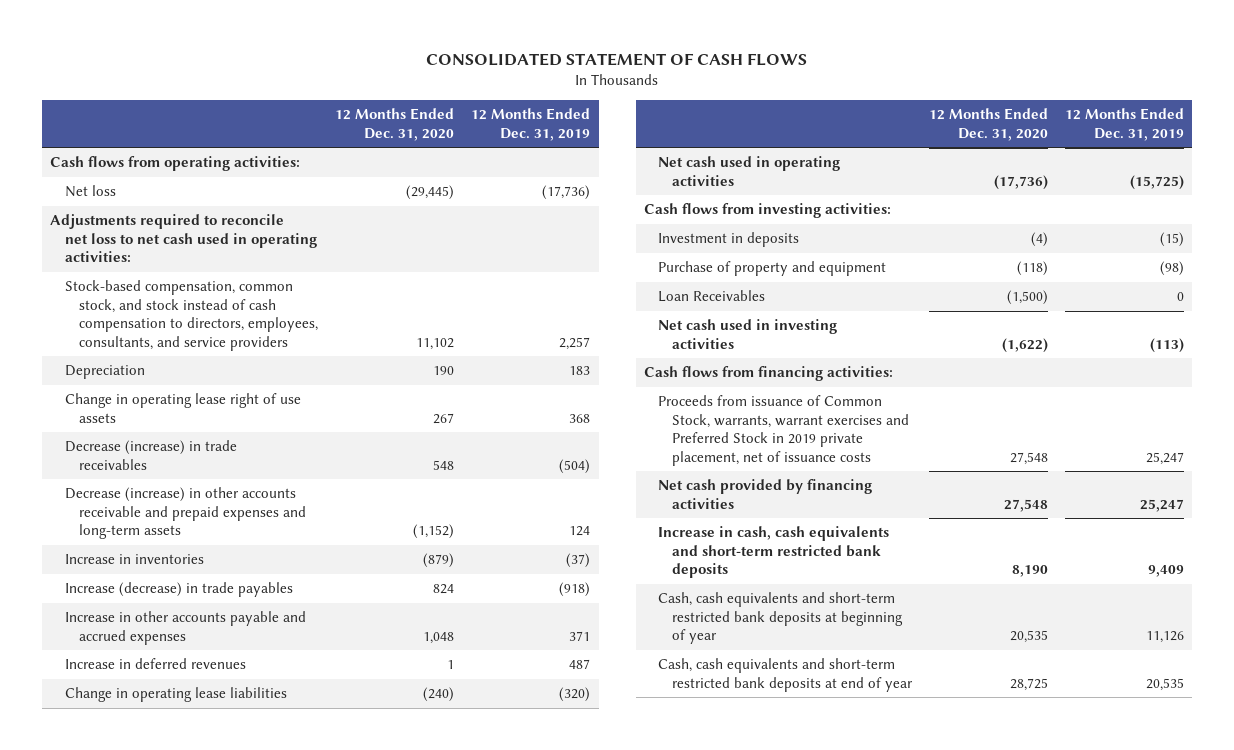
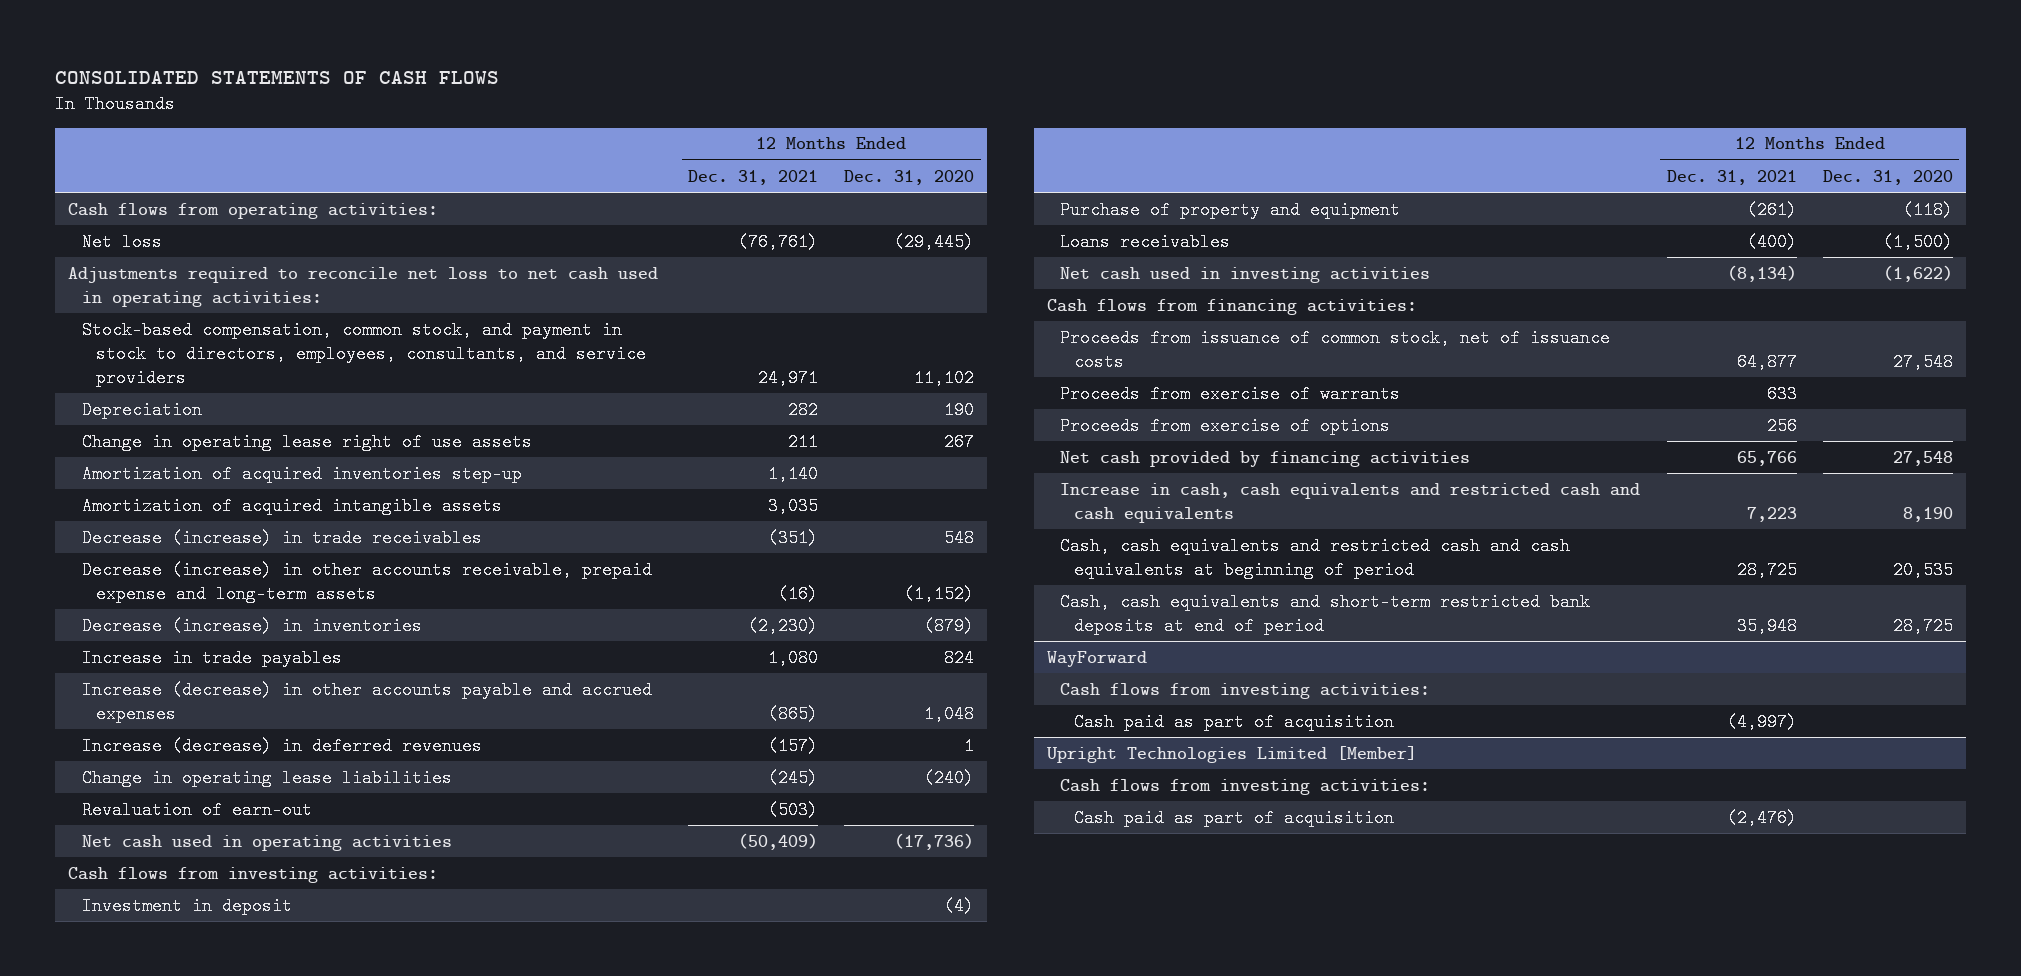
- CONSOLIDATED STATEMENT OF CASH FLOWS
+ CONSOLIDATED STATEMENTS OF CASH FLOWS
- | 12 Months Ended Dec. 31, 2020 | 12 Months Ended Dec. 31, 2019
+ | 12 Months Ended Dec. 31, 2021 | 12 Months Ended Dec. 31, 2020
- Stock-based compensation, common stock, and stock instead of cash compensation to directors, employees, consultants, and service providers | 11,102 | 2,257
+ Stock-based compensation, common stock, and payment in stock to directors, employees, consultants, and service providers | 24,971 | 11,102
+ Amortization of acquired inventories step-up | 1,140 |
+ Amortization of acquired intangible assets | 3,035 |
- Decrease (increase) in other accounts receivable and prepaid expenses and long-term assets | (1,152) | 124
- Increase in inventories | (879) | (37)
- Increase (decrease) in trade payables | 824 | (918)
- Increase in other accounts payable and accrued expenses | 1,048 | 371
- Increase in deferred revenues | 1 | 487
+ Decrease (increase) in other accounts receivable, prepaid expense and long-term assets | (16) | (1,152)
+ Decrease (increase) in inventories | (2,230) | (879)
+ Increase in trade payables | 1,080 | 824
+ Increase (decrease) in other accounts payable and accrued expenses | (865) | 1,048
+ Increase (decrease) in deferred revenues | (157) | 1
+ Revaluation of earn-out | (503) |
- Investment in deposits | (4) | (15)
+ Investment in deposit | | (4)
- Loan Receivables | (1,500) | 0
+ Loans receivables | (400) | (1,500)
- Proceeds from issuance of Common Stock, warrants, warrant exercises and Preferred Stock in 2019 private placement, net of issuance costs | 27,548 | 25,247
+ Proceeds from issuance of common stock, net of issuance costs | 64,877 | 27,548
+ Proceeds from exercise of warrants | 633 |
+ Proceeds from exercise of options | 256 |
- Increase in cash, cash equivalents and short-term restricted bank deposits | 8,190 | 9,409
- Cash, cash equivalents and short-term restricted bank deposits at beginning of year | 20,535 | 11,126
- Cash, cash equivalents and short-term restricted bank deposits at end of year | 28,725 | 20,535
+ Increase in cash, cash equivalents and restricted cash and cash equivalents | 7,223 | 8,190
+ Cash, cash equivalents and restricted cash and cash equivalents at beginning of period | 28,725 | 20,535
+ Cash, cash equivalents and short-term restricted bank deposits at end of period | 35,948 | 28,725
+ WayForward
+ Cash flows from investing activities:
+ Cash paid as part of acquisition | (4,997) |
+ Upright Technologies Limited [Member]
+ Cash flows from investing activities:
+ Cash paid as part of acquisition | (2,476) |

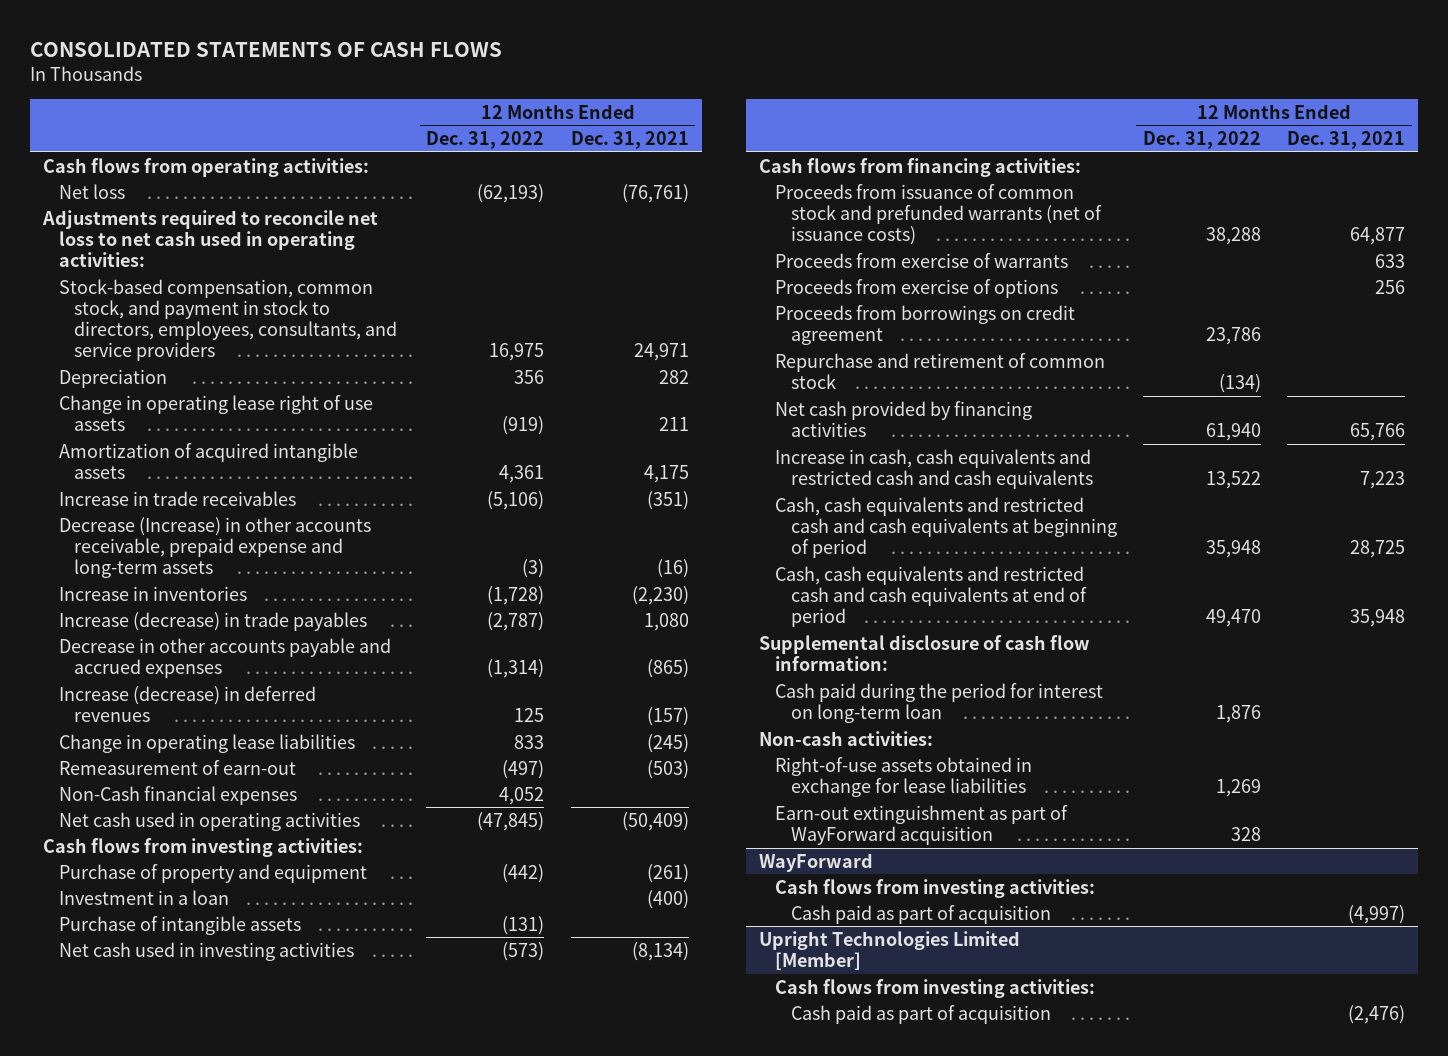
- | 12 Months Ended Dec. 31, 2021 | 12 Months Ended Dec. 31, 2020
+ | 12 Months Ended Dec. 31, 2022 | 12 Months Ended Dec. 31, 2021
- Amortization of acquired inventories step-up | 1,140 |
- Amortization of acquired intangible assets | 3,035 |
- Decrease (increase) in trade receivables | (351) | 548
- Decrease (increase) in other accounts receivable, prepaid expense and long-term assets | (16) | (1,152)
- Decrease (increase) in inventories | (2,230) | (879)
- Increase in trade payables | 1,080 | 824
- Increase (decrease) in other accounts payable and accrued expenses | (865) | 1,048
+ Amortization of acquired intangible assets | 4,361 | 4,175
+ Increase in trade receivables | (5,106) | (351)
+ Decrease (Increase) in other accounts receivable, prepaid expense and long-term assets | (3) | (16)
+ Increase in inventories | (1,728) | (2,230)
+ Increase (decrease) in trade payables | (2,787) | 1,080
+ Decrease in other accounts payable and accrued expenses | (1,314) | (865)
- Revaluation of earn-out | (503) |
+ Remeasurement of earn-out | (497) | (503)
+ Non-Cash financial expenses | 4,052 |
- Investment in deposit | | (4)
- Loans receivables | (400) | (1,500)
+ Investment in a loan | | (400)
+ Purchase of intangible assets | (131) |
- Proceeds from issuance of common stock, net of issuance costs | 64,877 | 27,548
+ Proceeds from issuance of common stock and prefunded warrants (net of issuance costs) | 38,288 | 64,877
+ Proceeds from borrowings on credit agreement | 23,786 |
+ Repurchase and retirement of common stock | (134) |
- Cash, cash equivalents and short-term restricted bank deposits at end of period | 35,948 | 28,725
+ Cash, cash equivalents and restricted cash and cash equivalents at end of period | 49,470 | 35,948
+ Supplemental disclosure of cash flow information:
+ Cash paid during the period for interest on long-term loan | 1,876 |
+ Non-cash activities:
+ Right-of-use assets obtained in exchange for lease liabilities | 1,269 |
+ Earn-out extinguishment as part of WayForward acquisition | 328 |

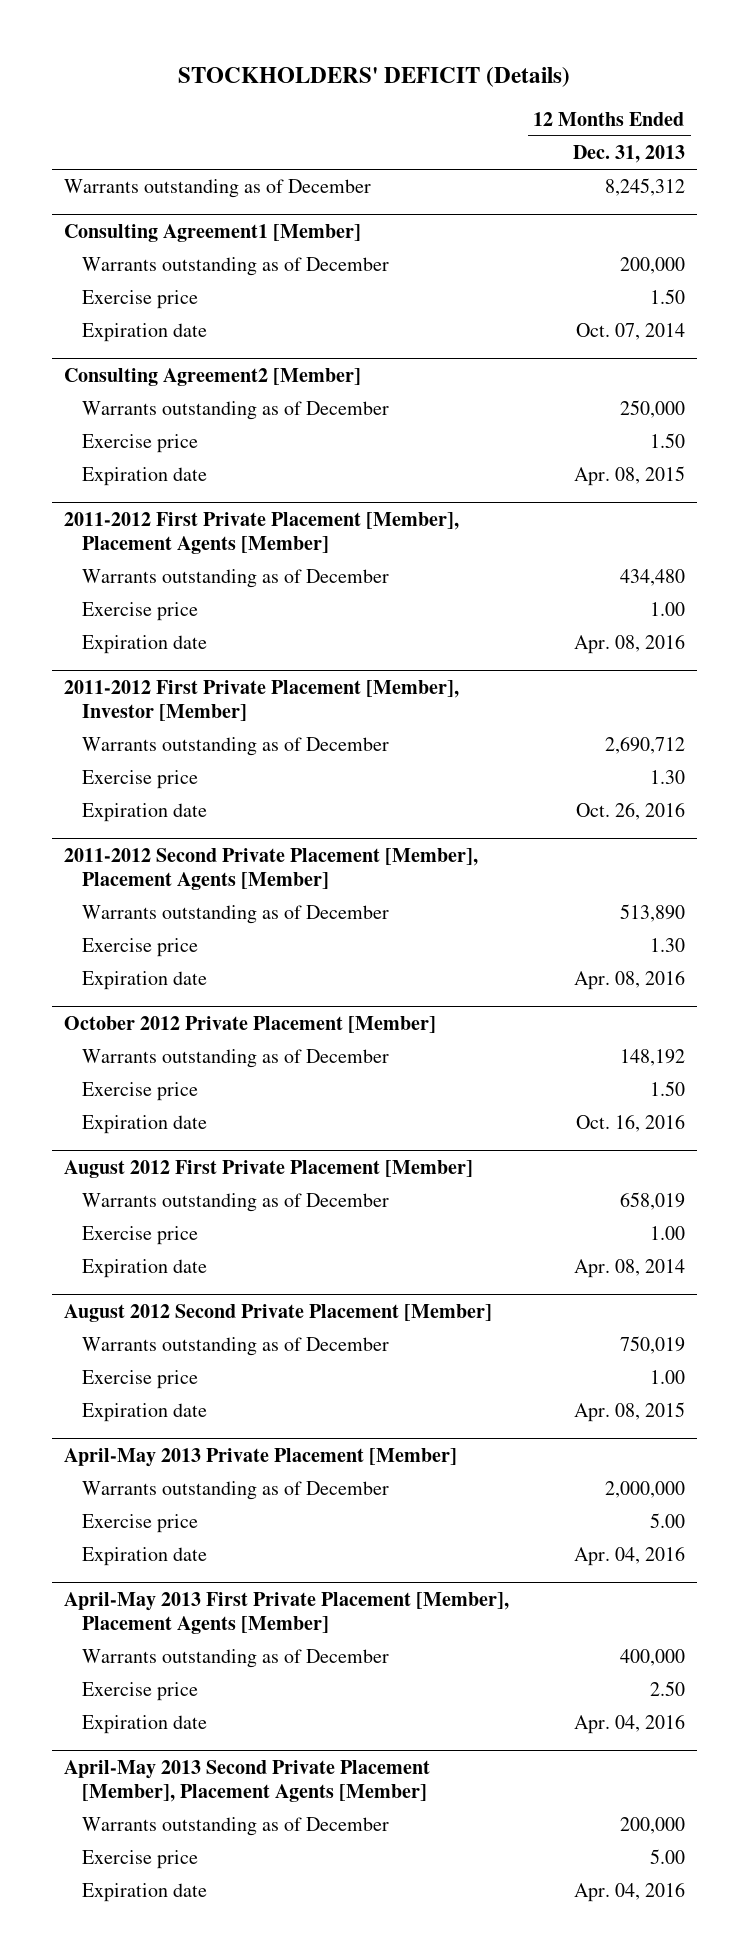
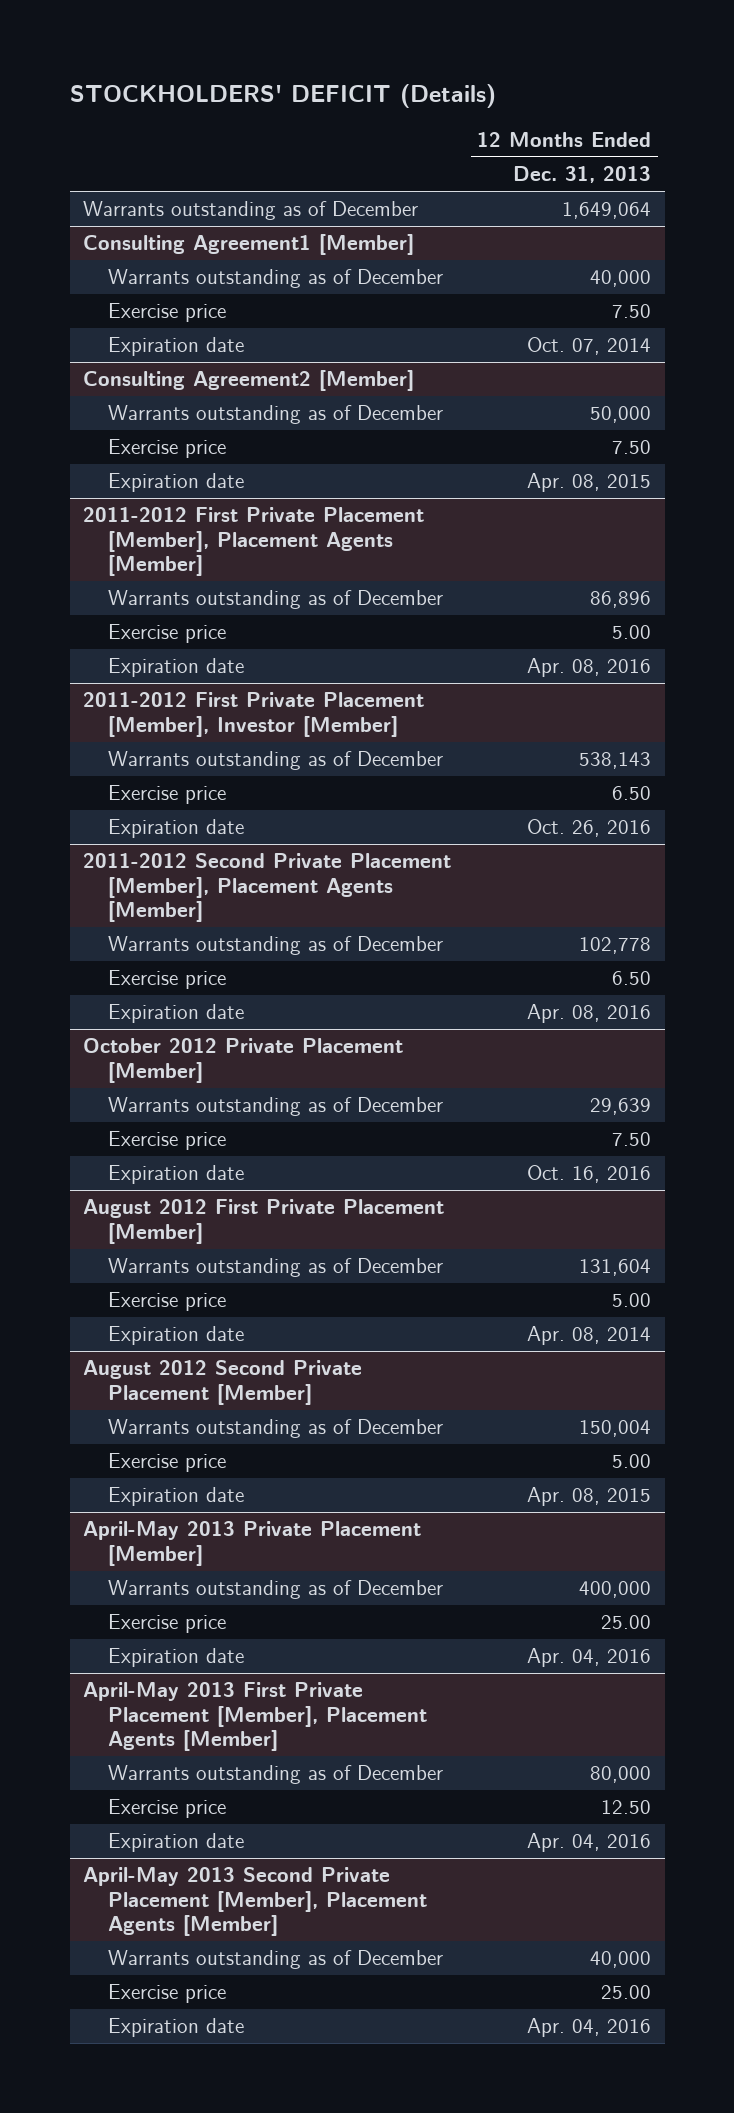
- Warrants outstanding as of December | 8,245,312
+ Warrants outstanding as of December | 1,649,064
@ Consulting Agreement1 [Member]
- Warrants outstanding as of December | 200,000
- Exercise price | 1.50
+ Warrants outstanding as of December | 40,000
+ Exercise price | 7.50
@ Consulting Agreement2 [Member]
- Warrants outstanding as of December | 250,000
- Exercise price | 1.50
+ Warrants outstanding as of December | 50,000
+ Exercise price | 7.50
@ 2011-2012 First Private Placement [Member], Placement Agents [Member]
- Warrants outstanding as of December | 434,480
- Exercise price | 1.00
+ Warrants outstanding as of December | 86,896
+ Exercise price | 5.00
@ 2011-2012 First Private Placement [Member], Investor [Member]
- Warrants outstanding as of December | 2,690,712
- Exercise price | 1.30
+ Warrants outstanding as of December | 538,143
+ Exercise price | 6.50
@ 2011-2012 Second Private Placement [Member], Placement Agents [Member]
- Warrants outstanding as of December | 513,890
- Exercise price | 1.30
+ Warrants outstanding as of December | 102,778
+ Exercise price | 6.50
@ October 2012 Private Placement [Member]
- Warrants outstanding as of December | 148,192
- Exercise price | 1.50
+ Warrants outstanding as of December | 29,639
+ Exercise price | 7.50
@ August 2012 First Private Placement [Member]
- Warrants outstanding as of December | 658,019
- Exercise price | 1.00
+ Warrants outstanding as of December | 131,604
+ Exercise price | 5.00
@ August 2012 Second Private Placement [Member]
- Warrants outstanding as of December | 750,019
- Exercise price | 1.00
+ Warrants outstanding as of December | 150,004
+ Exercise price | 5.00
@ April-May 2013 Private Placement [Member]
- Warrants outstanding as of December | 2,000,000
- Exercise price | 5.00
+ Warrants outstanding as of December | 400,000
+ Exercise price | 25.00
@ April-May 2013 First Private Placement [Member], Placement Agents [Member]
- Warrants outstanding as of December | 400,000
- Exercise price | 2.50
+ Warrants outstanding as of December | 80,000
+ Exercise price | 12.50
@ April-May 2013 Second Private Placement [Member], Placement Agents [Member]
- Warrants outstanding as of December | 200,000
- Exercise price | 5.00
+ Warrants outstanding as of December | 40,000
+ Exercise price | 25.00

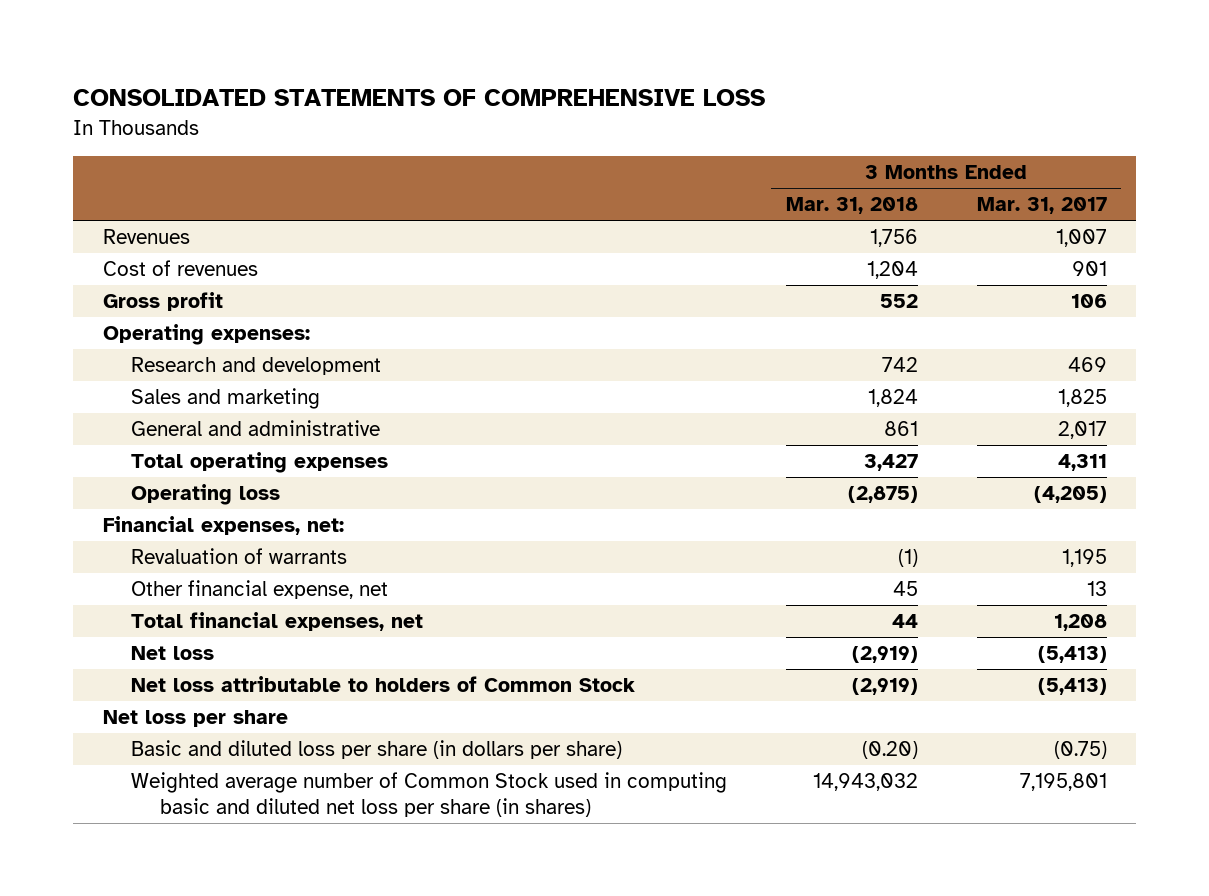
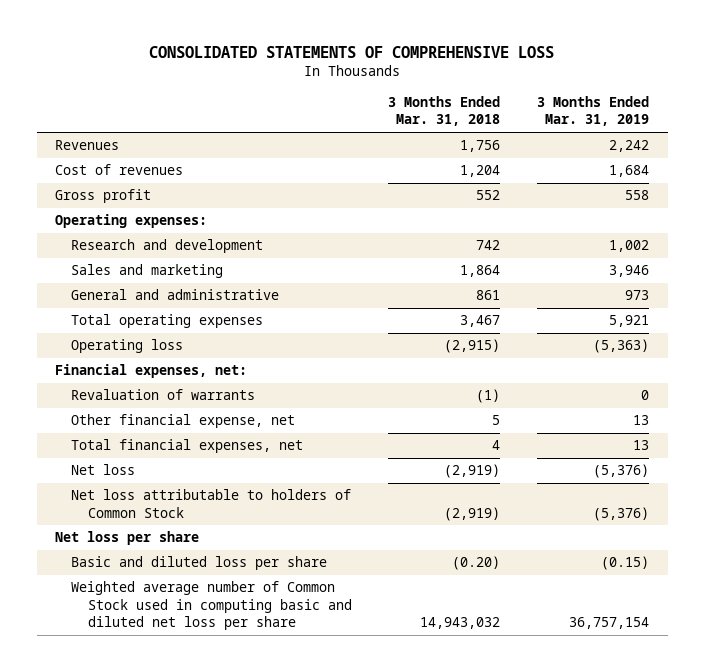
- | 3 Months Ended Mar. 31, 2018 | 3 Months Ended Mar. 31, 2017
+ | 3 Months Ended Mar. 31, 2018 | 3 Months Ended Mar. 31, 2019
- Sales and marketing | 1,824 | 1,825
+ Sales and marketing | 1,864 | 3,946
- Total operating expenses | 3,427 | 4,311
- Operating loss | (2,875) | (4,205)
+ Total operating expenses | 3,467 | 5,921
+ Operating loss | (2,915) | (5,363)
- Other financial expense, net | 45 | 13
- Total financial expenses, net | 44 | 1,208
+ Other financial expense, net | 5 | 13
+ Total financial expenses, net | 4 | 13
- Basic and diluted loss per share (in dollars per share) | (0.20) | (0.75)
- Weighted average number of Common Stock used in computing basic and diluted net loss per share (in shares) | 14,943,032 | 7,195,801
+ Basic and diluted loss per share | (0.20) | (0.15)
+ Weighted average number of Common Stock used in computing basic and diluted net loss per share | 14,943,032 | 36,757,154

